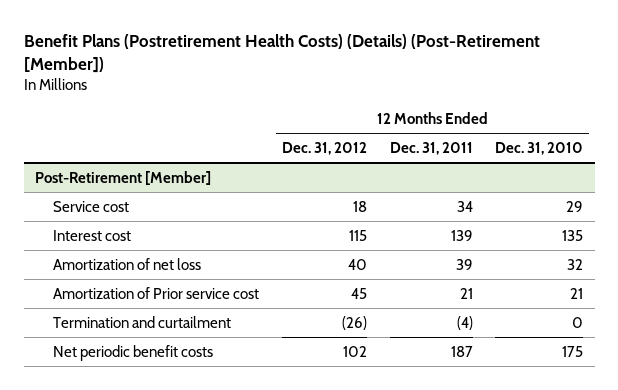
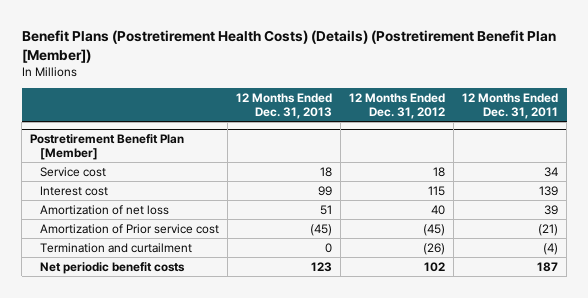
- Benefit Plans (Postretirement Health Costs) (Details) (Post-Retirement [Member])
+ Benefit Plans (Postretirement Health Costs) (Details) (Postretirement Benefit Plan [Member])
- | 12 Months Ended Dec. 31, 2012 | 12 Months Ended Dec. 31, 2011 | 12 Months Ended Dec. 31, 2010
+ | 12 Months Ended Dec. 31, 2013 | 12 Months Ended Dec. 31, 2012 | 12 Months Ended Dec. 31, 2011
- Post-Retirement [Member]
+ Postretirement Benefit Plan [Member]
- Amortization of Prior service cost | 45 | 21 | 21
+ Amortization of Prior service cost | (45) | (45) | (21)

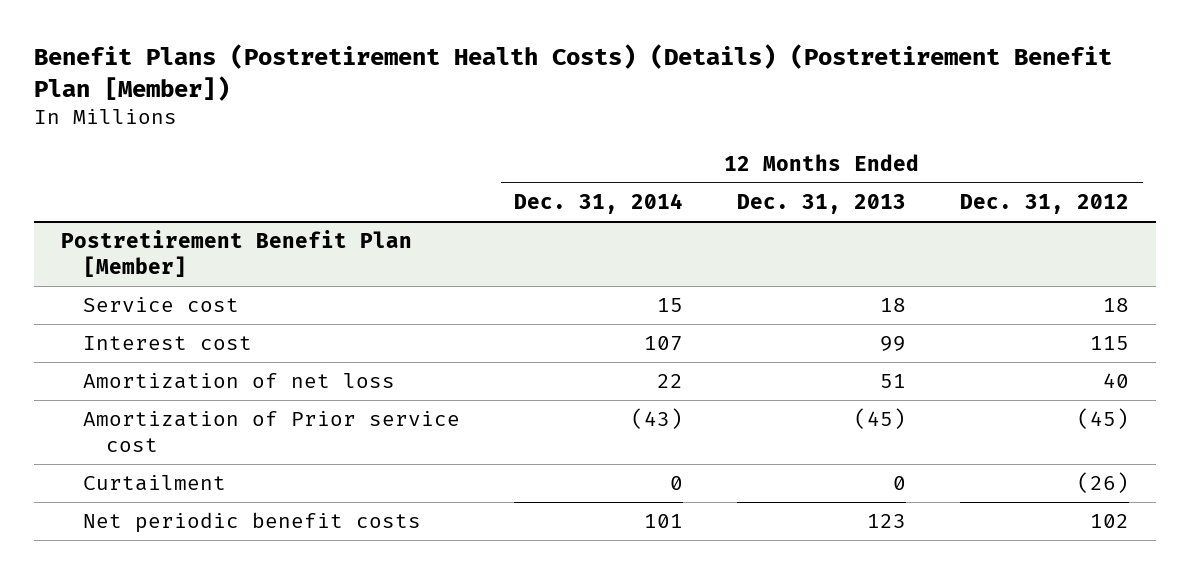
- | 12 Months Ended Dec. 31, 2013 | 12 Months Ended Dec. 31, 2012 | 12 Months Ended Dec. 31, 2011
+ | 12 Months Ended Dec. 31, 2014 | 12 Months Ended Dec. 31, 2013 | 12 Months Ended Dec. 31, 2012
@ Postretirement Benefit Plan [Member]
- Termination and curtailment | 0 | (26) | (4)
+ Curtailment | 0 | 0 | (26)

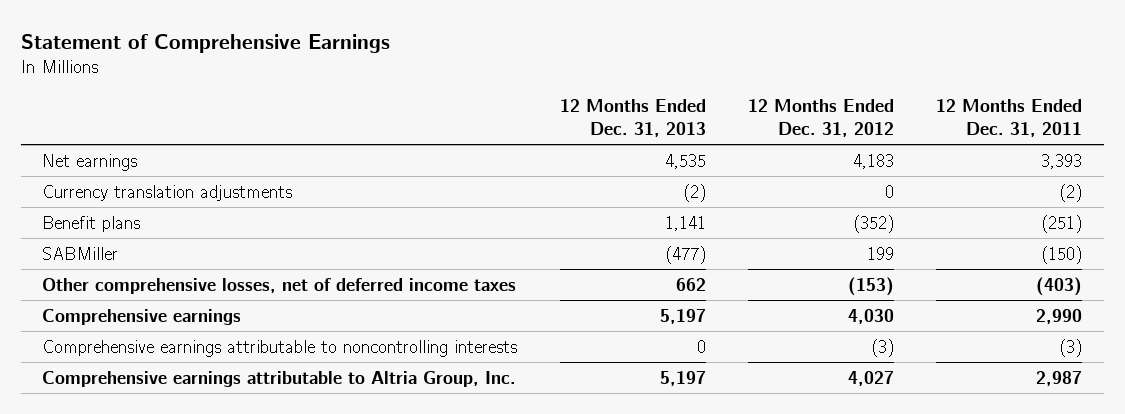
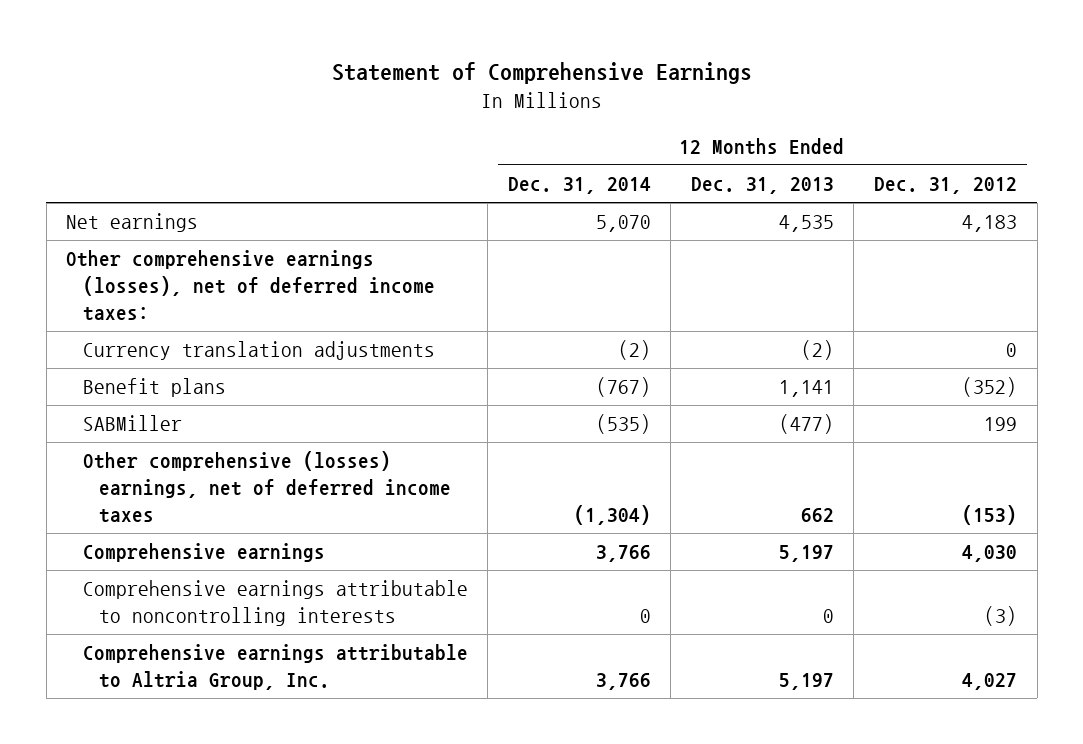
- | 12 Months Ended Dec. 31, 2013 | 12 Months Ended Dec. 31, 2012 | 12 Months Ended Dec. 31, 2011
+ | 12 Months Ended Dec. 31, 2014 | 12 Months Ended Dec. 31, 2013 | 12 Months Ended Dec. 31, 2012
+ Other comprehensive earnings (losses), net of deferred income taxes:
- Other comprehensive losses, net of deferred income taxes | 662 | (153) | (403)
+ Other comprehensive (losses) earnings, net of deferred income taxes | (1,304) | 662 | (153)

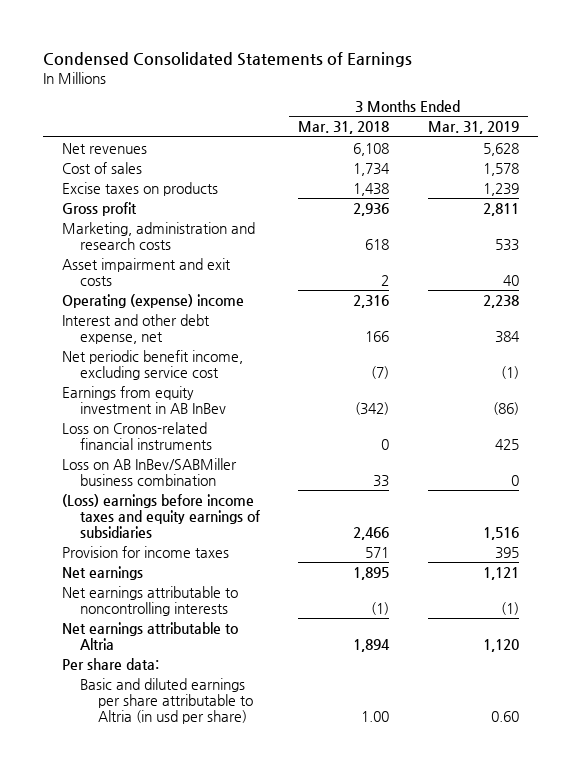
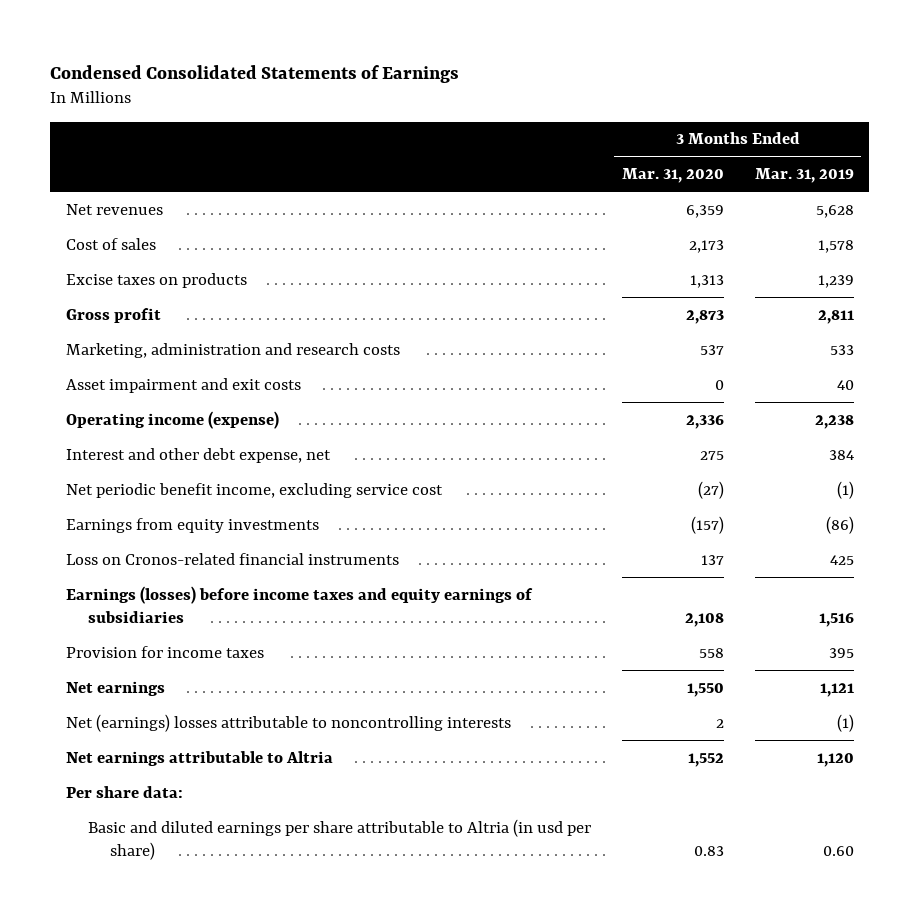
- | 3 Months Ended Mar. 31, 2018 | 3 Months Ended Mar. 31, 2019
+ | 3 Months Ended Mar. 31, 2020 | 3 Months Ended Mar. 31, 2019
- Operating (expense) income | 2,316 | 2,238
+ Operating income (expense) | 2,336 | 2,238
- Earnings from equity investment in AB InBev | (342) | (86)
+ Earnings from equity investments | (157) | (86)
- Loss on AB InBev/SABMiller business combination | 33 | 0
- (Loss) earnings before income taxes and equity earnings of subsidiaries | 2,466 | 1,516
+ Earnings (losses) before income taxes and equity earnings of subsidiaries | 2,108 | 1,516
- Net earnings attributable to noncontrolling interests | (1) | (1)
+ Net (earnings) losses attributable to noncontrolling interests | 2 | (1)

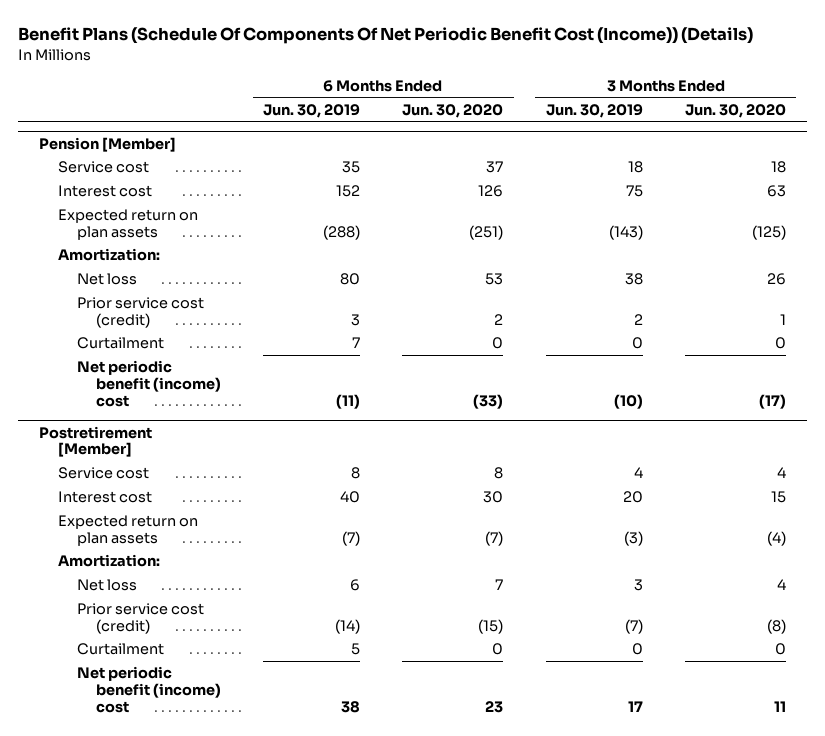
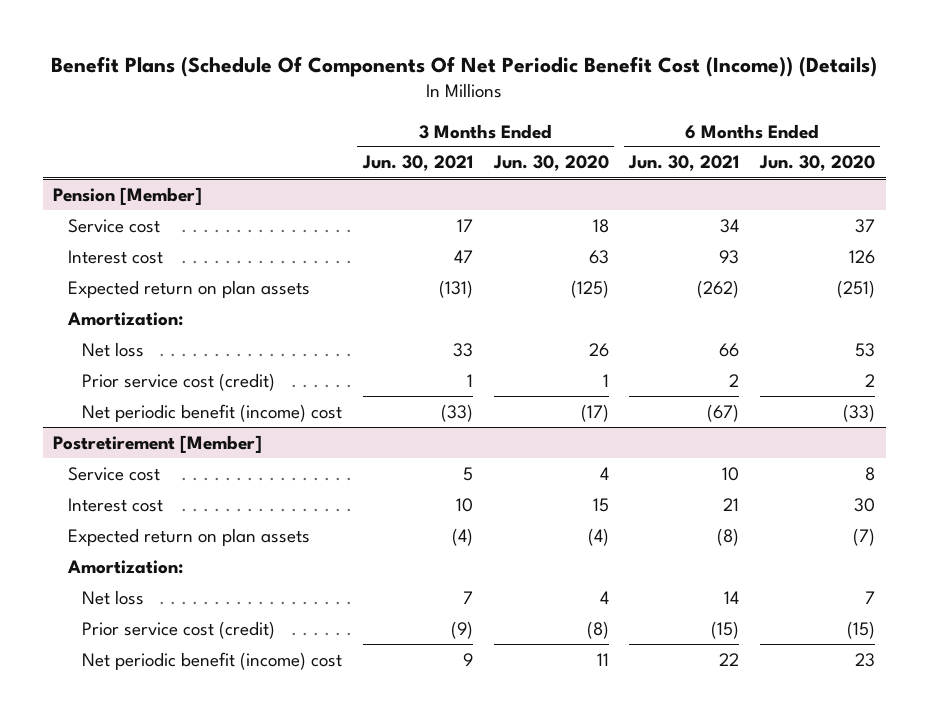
- | 6 Months Ended Jun. 30, 2019 | 6 Months Ended Jun. 30, 2020 | 3 Months Ended Jun. 30, 2019 | 3 Months Ended Jun. 30, 2020
+ | 3 Months Ended Jun. 30, 2021 | 3 Months Ended Jun. 30, 2020 | 6 Months Ended Jun. 30, 2021 | 6 Months Ended Jun. 30, 2020
@ Pension [Member]
- Curtailment | 7 | 0 | 0 | 0
@ Postretirement [Member]
- Curtailment | 5 | 0 | 0 | 0

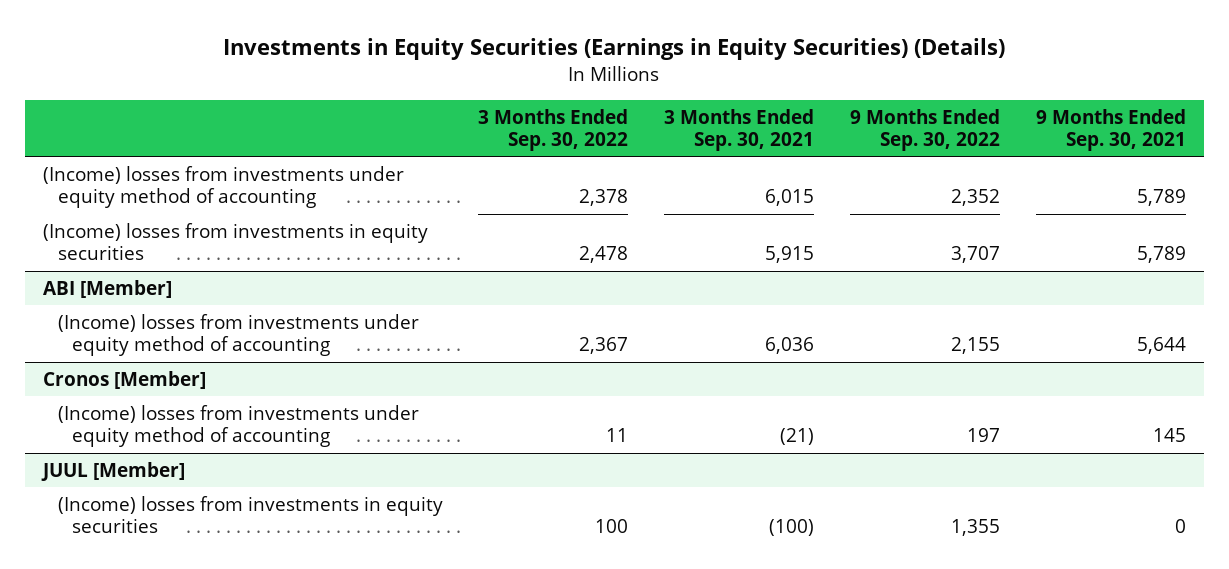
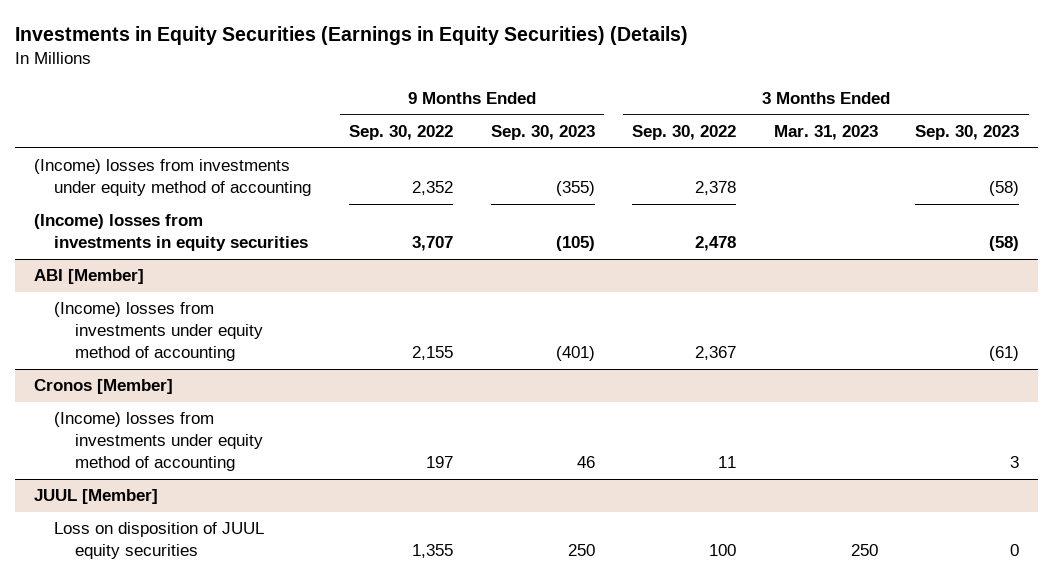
- | 3 Months Ended Sep. 30, 2022 | 3 Months Ended Sep. 30, 2021 | 9 Months Ended Sep. 30, 2022 | 9 Months Ended Sep. 30, 2021
+ | 9 Months Ended Sep. 30, 2022 | 9 Months Ended Sep. 30, 2023 | 3 Months Ended Sep. 30, 2022 | 3 Months Ended Mar. 31, 2023 | 3 Months Ended Sep. 30, 2023
@ JUUL [Member]
- (Income) losses from investments in equity securities | 100 | (100) | 1,355 | 0
+ Loss on disposition of JUUL equity securities | 1,355 | 250 | 100 | 250 | 0

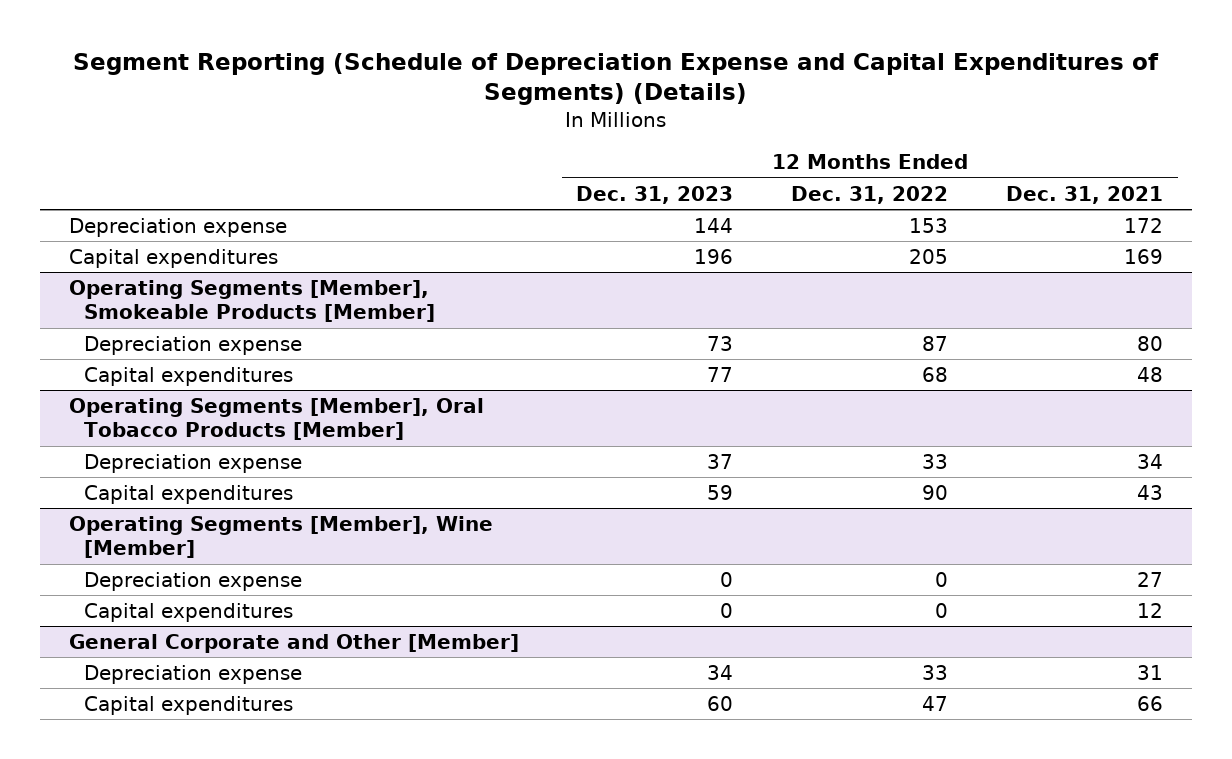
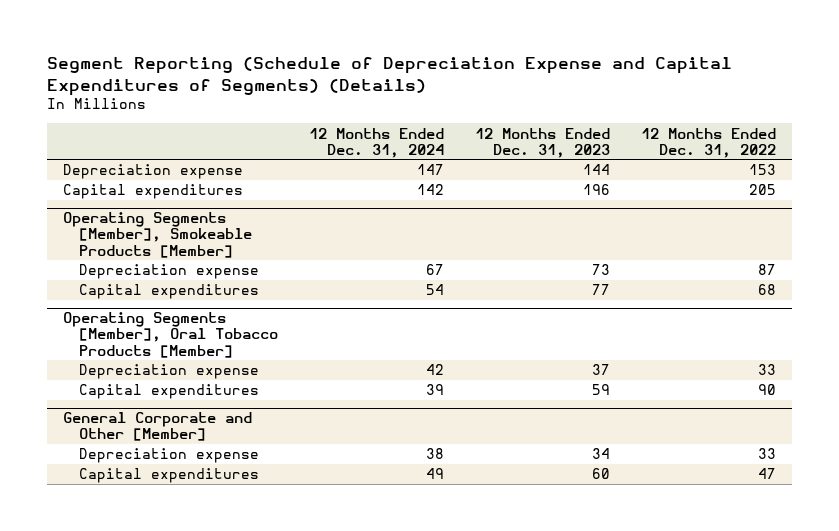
- | 12 Months Ended Dec. 31, 2023 | 12 Months Ended Dec. 31, 2022 | 12 Months Ended Dec. 31, 2021
+ | 12 Months Ended Dec. 31, 2024 | 12 Months Ended Dec. 31, 2023 | 12 Months Ended Dec. 31, 2022
- Operating Segments [Member], Wine [Member]
- Depreciation expense | 0 | 0 | 27
- Capital expenditures | 0 | 0 | 12

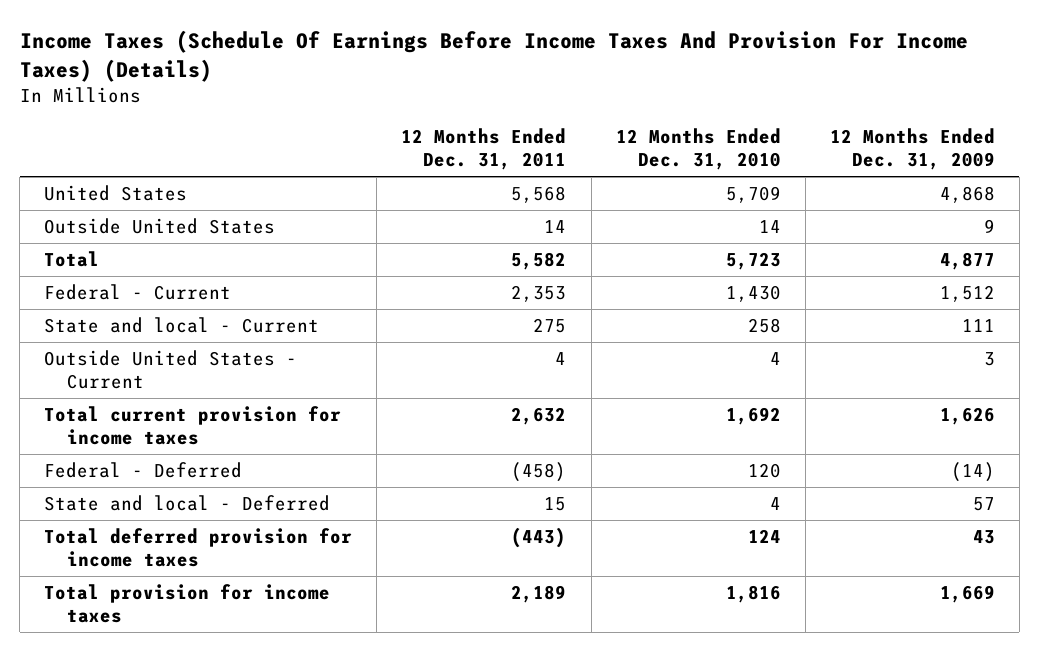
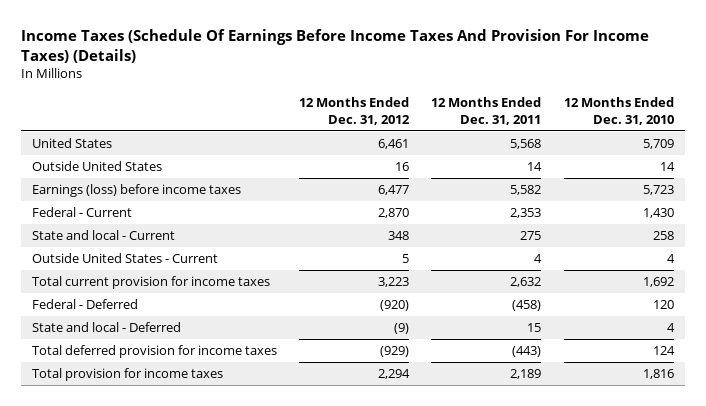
- | 12 Months Ended Dec. 31, 2011 | 12 Months Ended Dec. 31, 2010 | 12 Months Ended Dec. 31, 2009
+ | 12 Months Ended Dec. 31, 2012 | 12 Months Ended Dec. 31, 2011 | 12 Months Ended Dec. 31, 2010
- Total | 5,582 | 5,723 | 4,877
+ Earnings (loss) before income taxes | 6,477 | 5,582 | 5,723

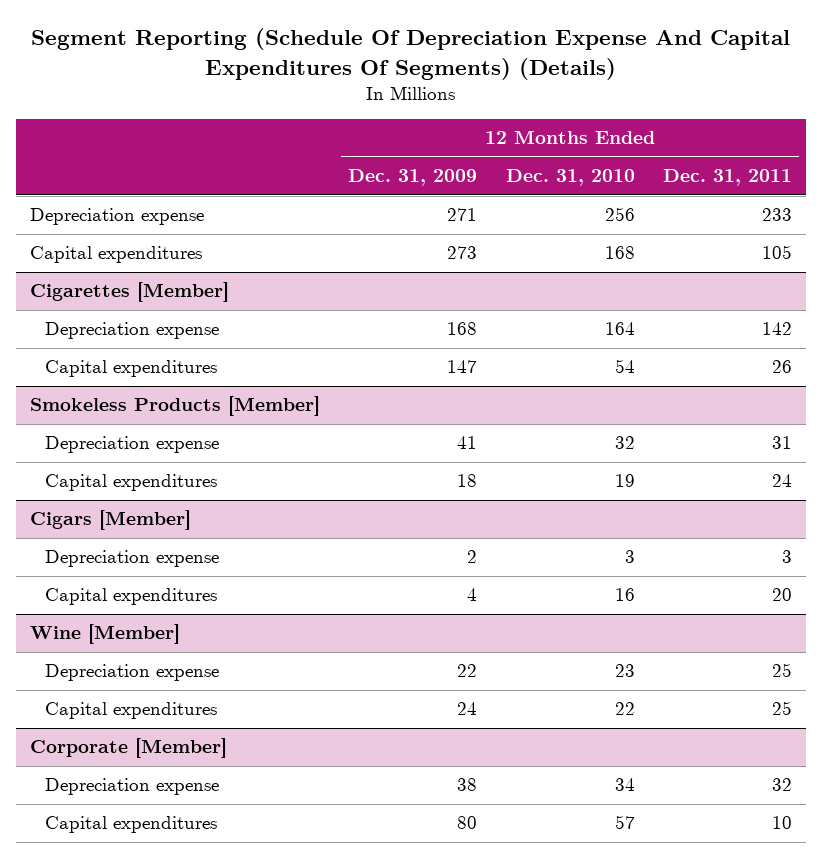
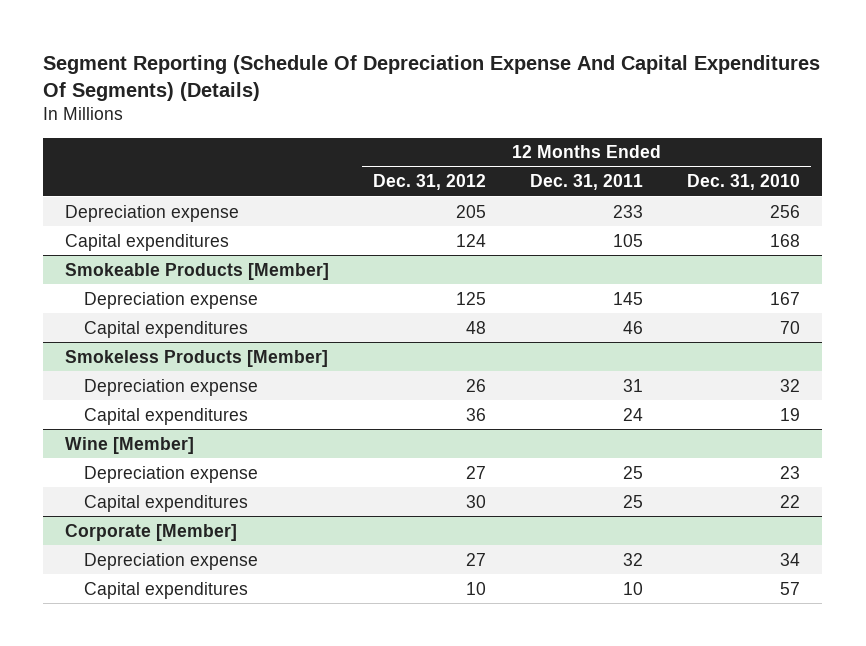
- | 12 Months Ended Dec. 31, 2009 | 12 Months Ended Dec. 31, 2010 | 12 Months Ended Dec. 31, 2011
+ | 12 Months Ended Dec. 31, 2012 | 12 Months Ended Dec. 31, 2011 | 12 Months Ended Dec. 31, 2010
- Cigarettes [Member]
- Depreciation expense | 168 | 164 | 142
- Capital expenditures | 147 | 54 | 26
+ Smokeable Products [Member]
+ Depreciation expense | 125 | 145 | 167
+ Capital expenditures | 48 | 46 | 70
- Cigars [Member]
- Depreciation expense | 2 | 3 | 3
- Capital expenditures | 4 | 16 | 20

